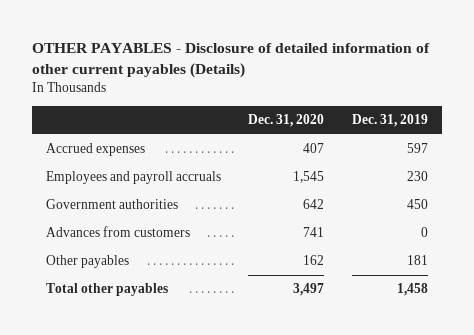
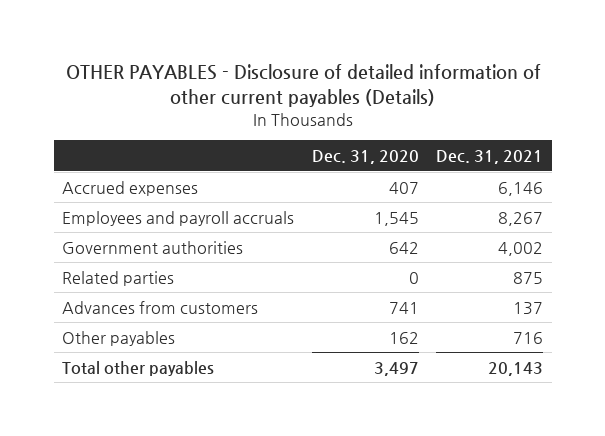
- | Dec. 31, 2020 | Dec. 31, 2019
+ | Dec. 31, 2020 | Dec. 31, 2021
+ Related parties | 0 | 875

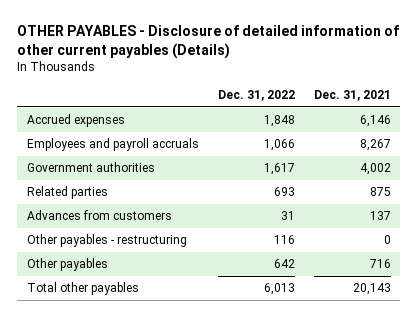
- | Dec. 31, 2020 | Dec. 31, 2021
+ | Dec. 31, 2022 | Dec. 31, 2021
+ Other payables - restructuring | 116 | 0

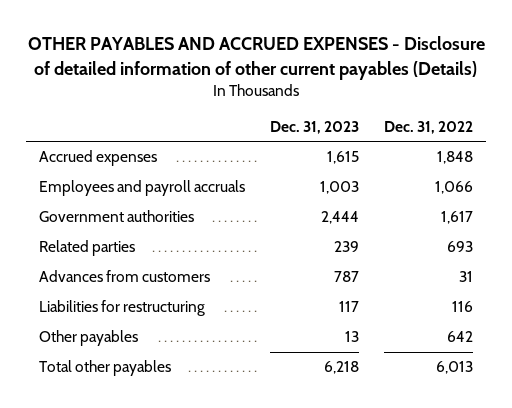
- OTHER PAYABLES - Disclosure of detailed information of other current payables (Details)
+ OTHER PAYABLES AND ACCRUED EXPENSES - Disclosure of detailed information of other current payables (Details)
- | Dec. 31, 2022 | Dec. 31, 2021
+ | Dec. 31, 2023 | Dec. 31, 2022
- Other payables - restructuring | 116 | 0
+ Liabilities for restructuring | 117 | 116

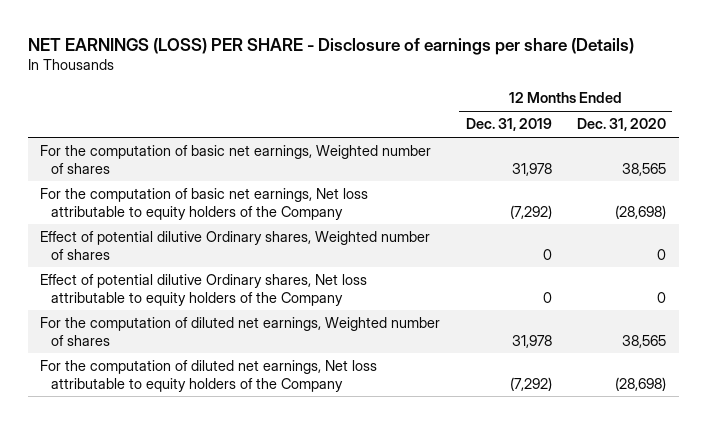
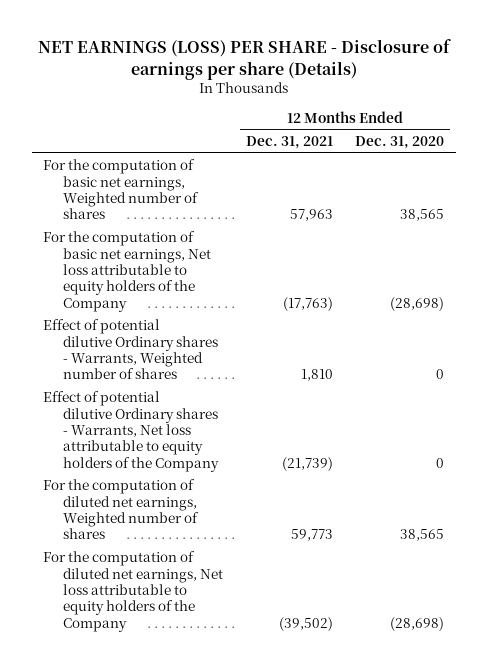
- | 12 Months Ended Dec. 31, 2019 | 12 Months Ended Dec. 31, 2020
+ | 12 Months Ended Dec. 31, 2021 | 12 Months Ended Dec. 31, 2020
- Effect of potential dilutive Ordinary shares, Weighted number of shares | 0 | 0
- Effect of potential dilutive Ordinary shares, Net loss attributable to equity holders of the Company | 0 | 0
+ Effect of potential dilutive Ordinary shares - Warrants, Weighted number of shares | 1,810 | 0
+ Effect of potential dilutive Ordinary shares - Warrants, Net loss attributable to equity holders of the Company | (21,739) | 0

